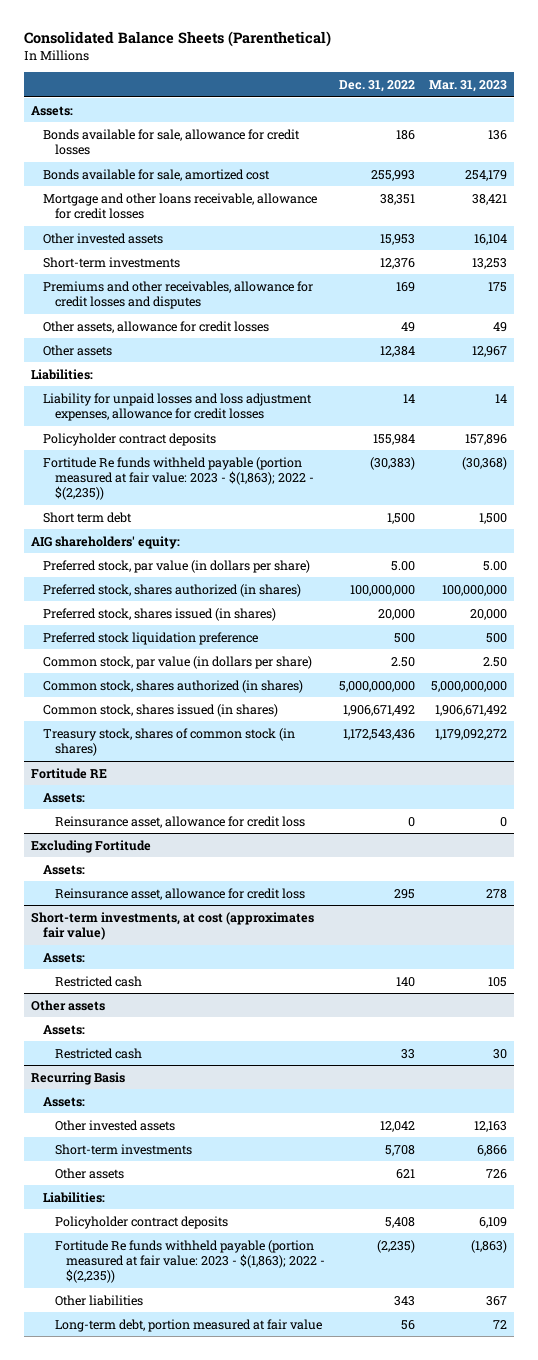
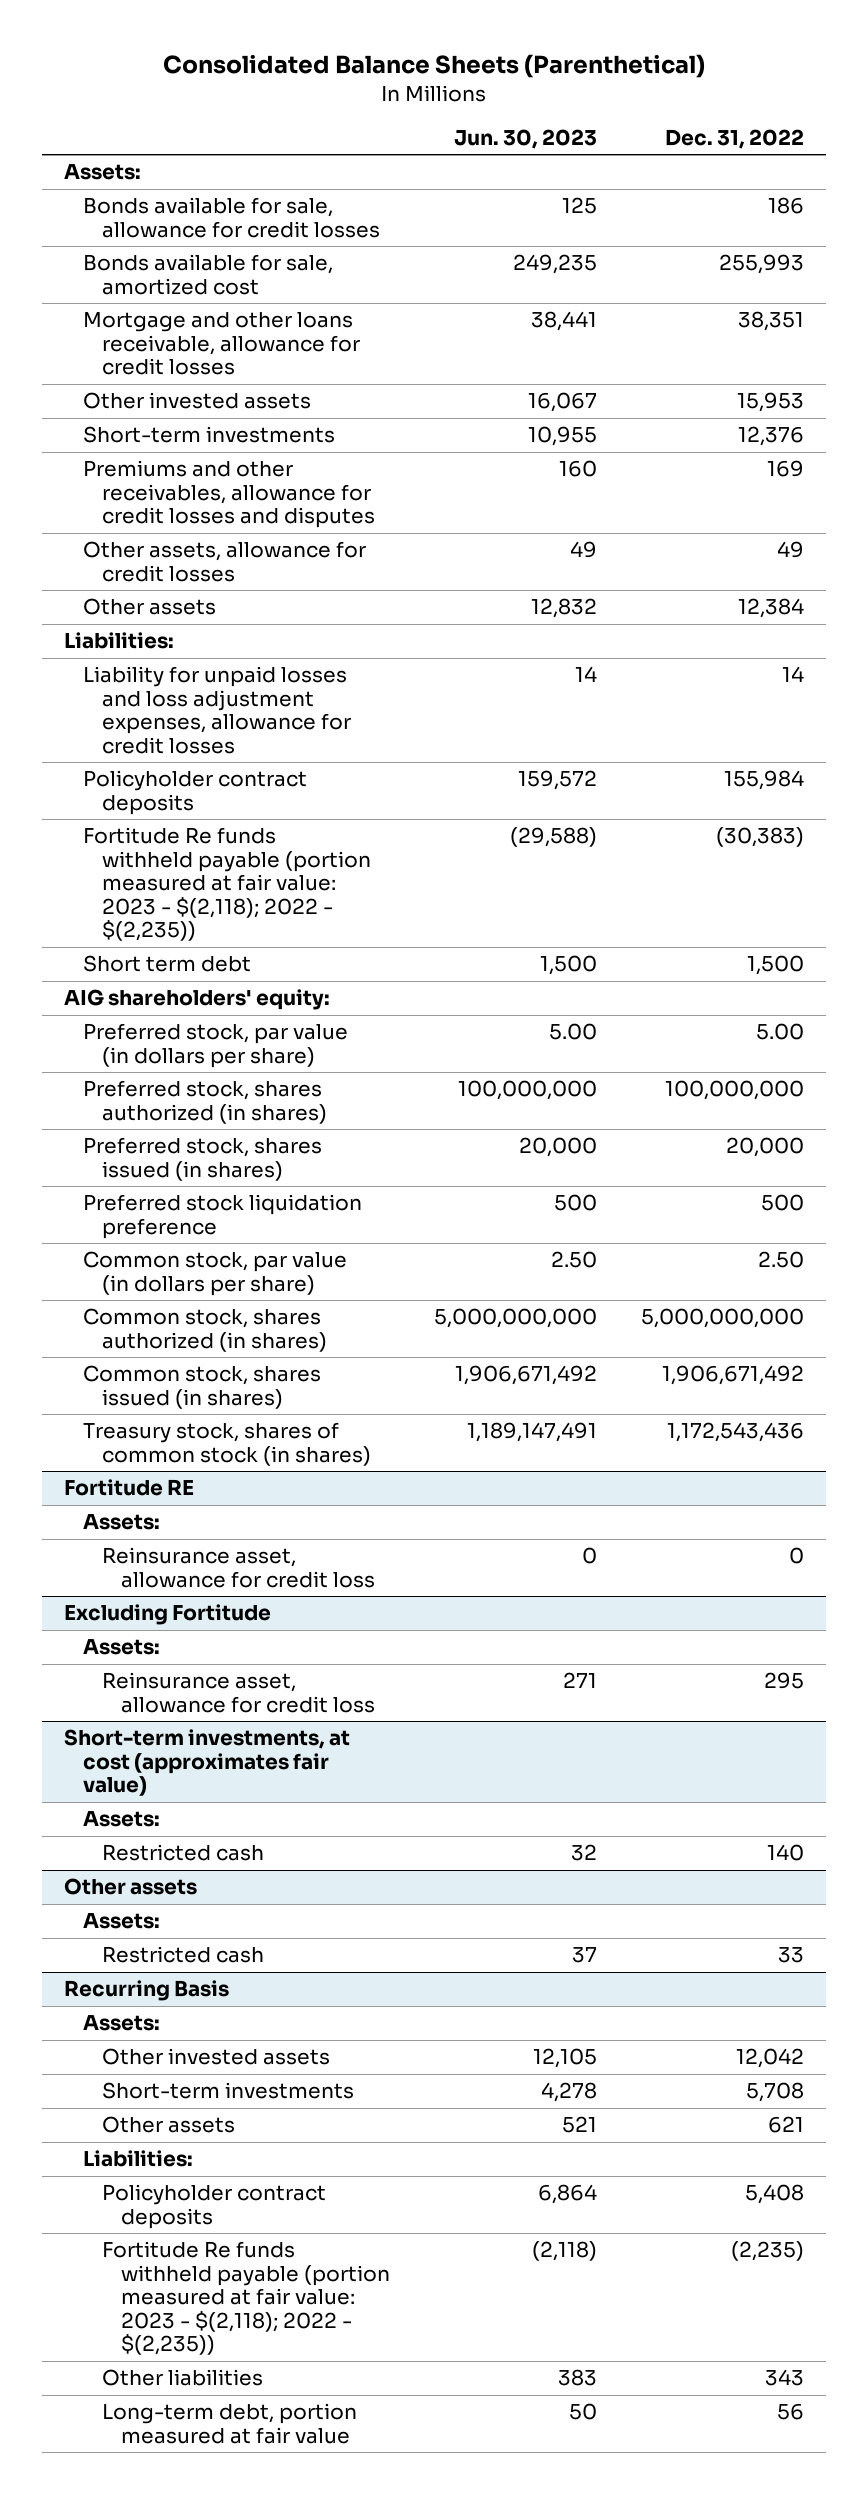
- | Dec. 31, 2022 | Mar. 31, 2023
+ | Jun. 30, 2023 | Dec. 31, 2022
- Fortitude Re funds withheld payable (portion measured at fair value: 2023 - $(1,863); 2022 - $(2,235)) | (30,383) | (30,368)
+ Fortitude Re funds withheld payable (portion measured at fair value: 2023 - $(2,118); 2022 - $(2,235)) | (29,588) | (30,383)
@ Recurring Basis
- Fortitude Re funds withheld payable (portion measured at fair value: 2023 - $(1,863); 2022 - $(2,235)) | (2,235) | (1,863)
+ Fortitude Re funds withheld payable (portion measured at fair value: 2023 - $(2,118); 2022 - $(2,235)) | (2,118) | (2,235)

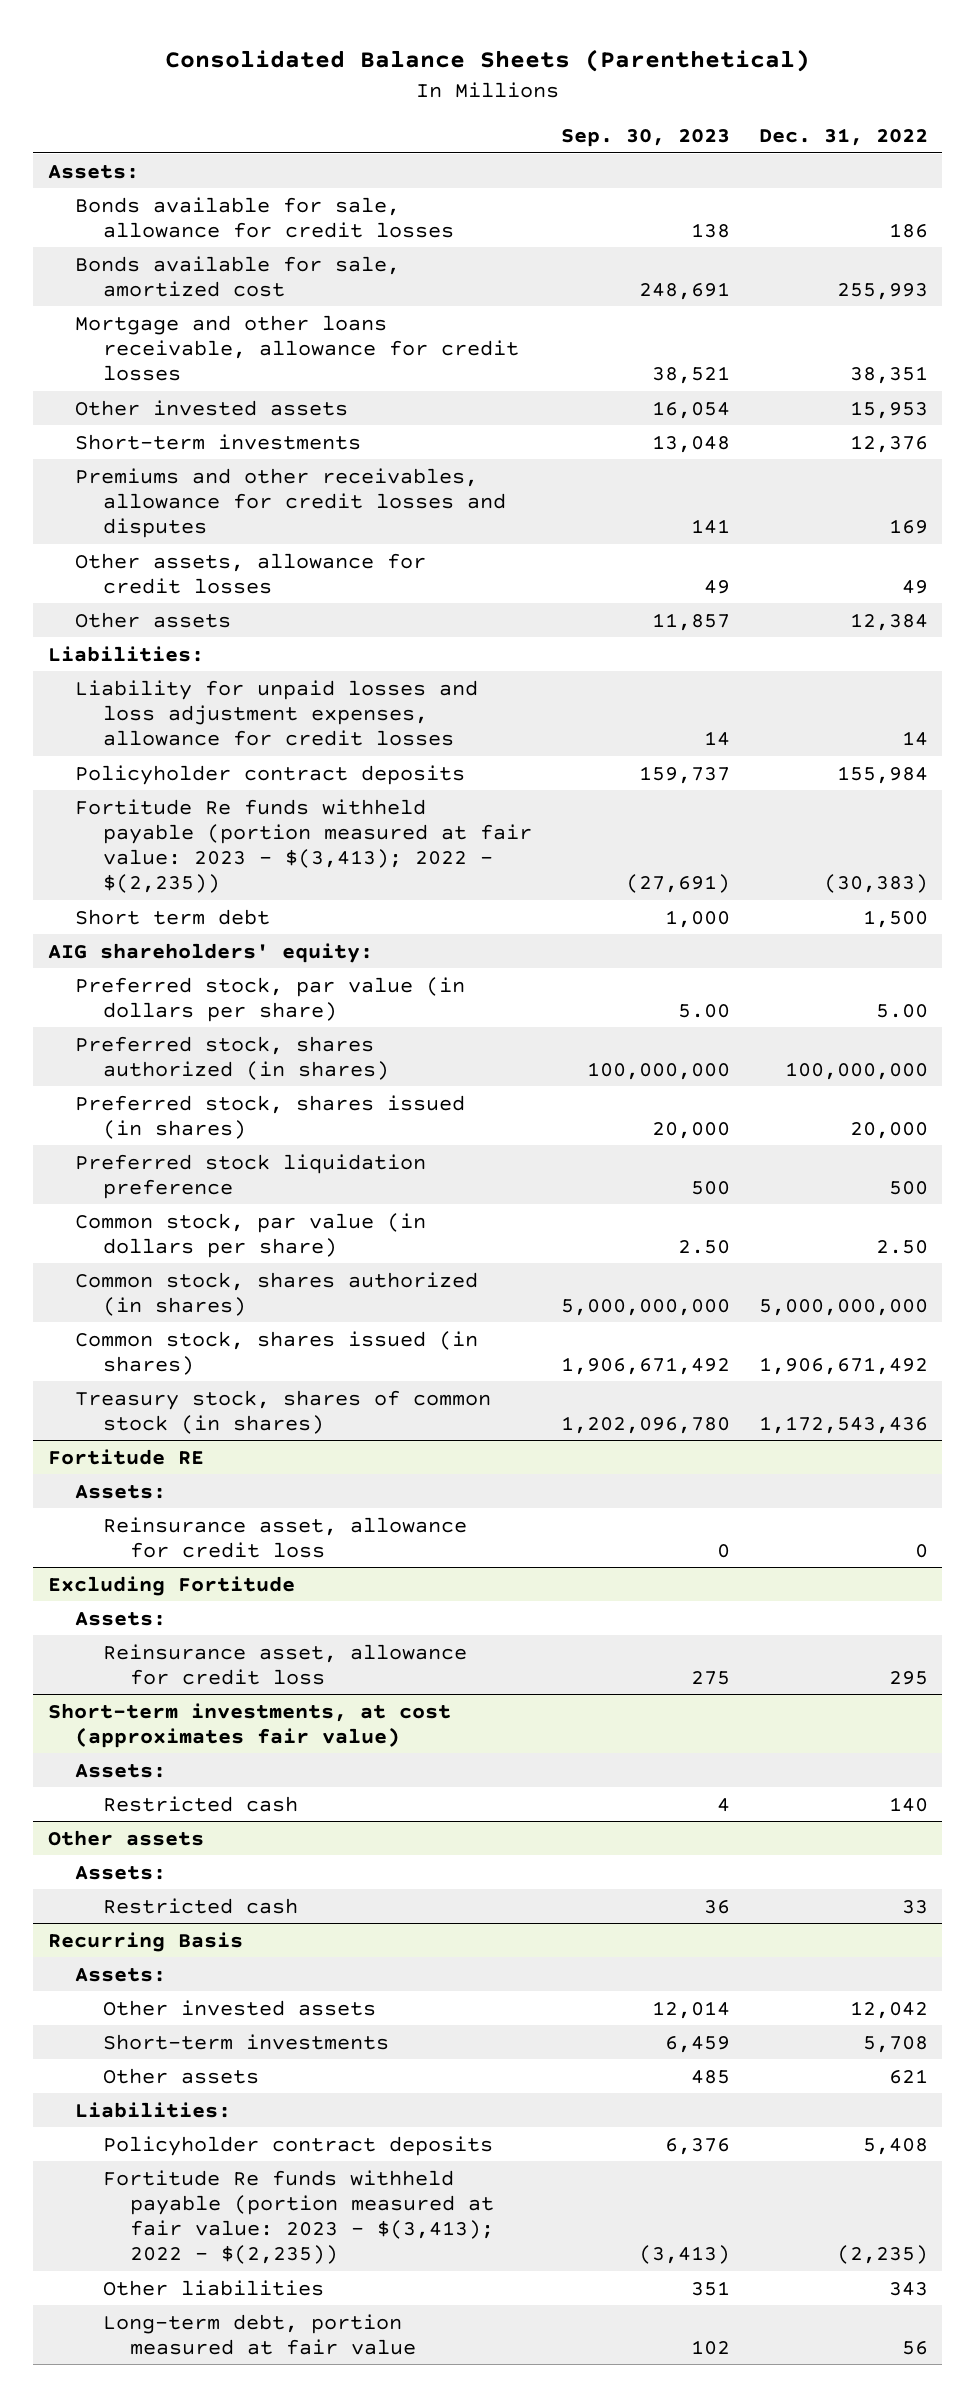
- | Jun. 30, 2023 | Dec. 31, 2022
+ | Sep. 30, 2023 | Dec. 31, 2022
- Fortitude Re funds withheld payable (portion measured at fair value: 2023 - $(2,118); 2022 - $(2,235)) | (29,588) | (30,383)
+ Fortitude Re funds withheld payable (portion measured at fair value: 2023 - $(3,413); 2022 - $(2,235)) | (27,691) | (30,383)
@ Recurring Basis
- Fortitude Re funds withheld payable (portion measured at fair value: 2023 - $(2,118); 2022 - $(2,235)) | (2,118) | (2,235)
+ Fortitude Re funds withheld payable (portion measured at fair value: 2023 - $(3,413); 2022 - $(2,235)) | (3,413) | (2,235)

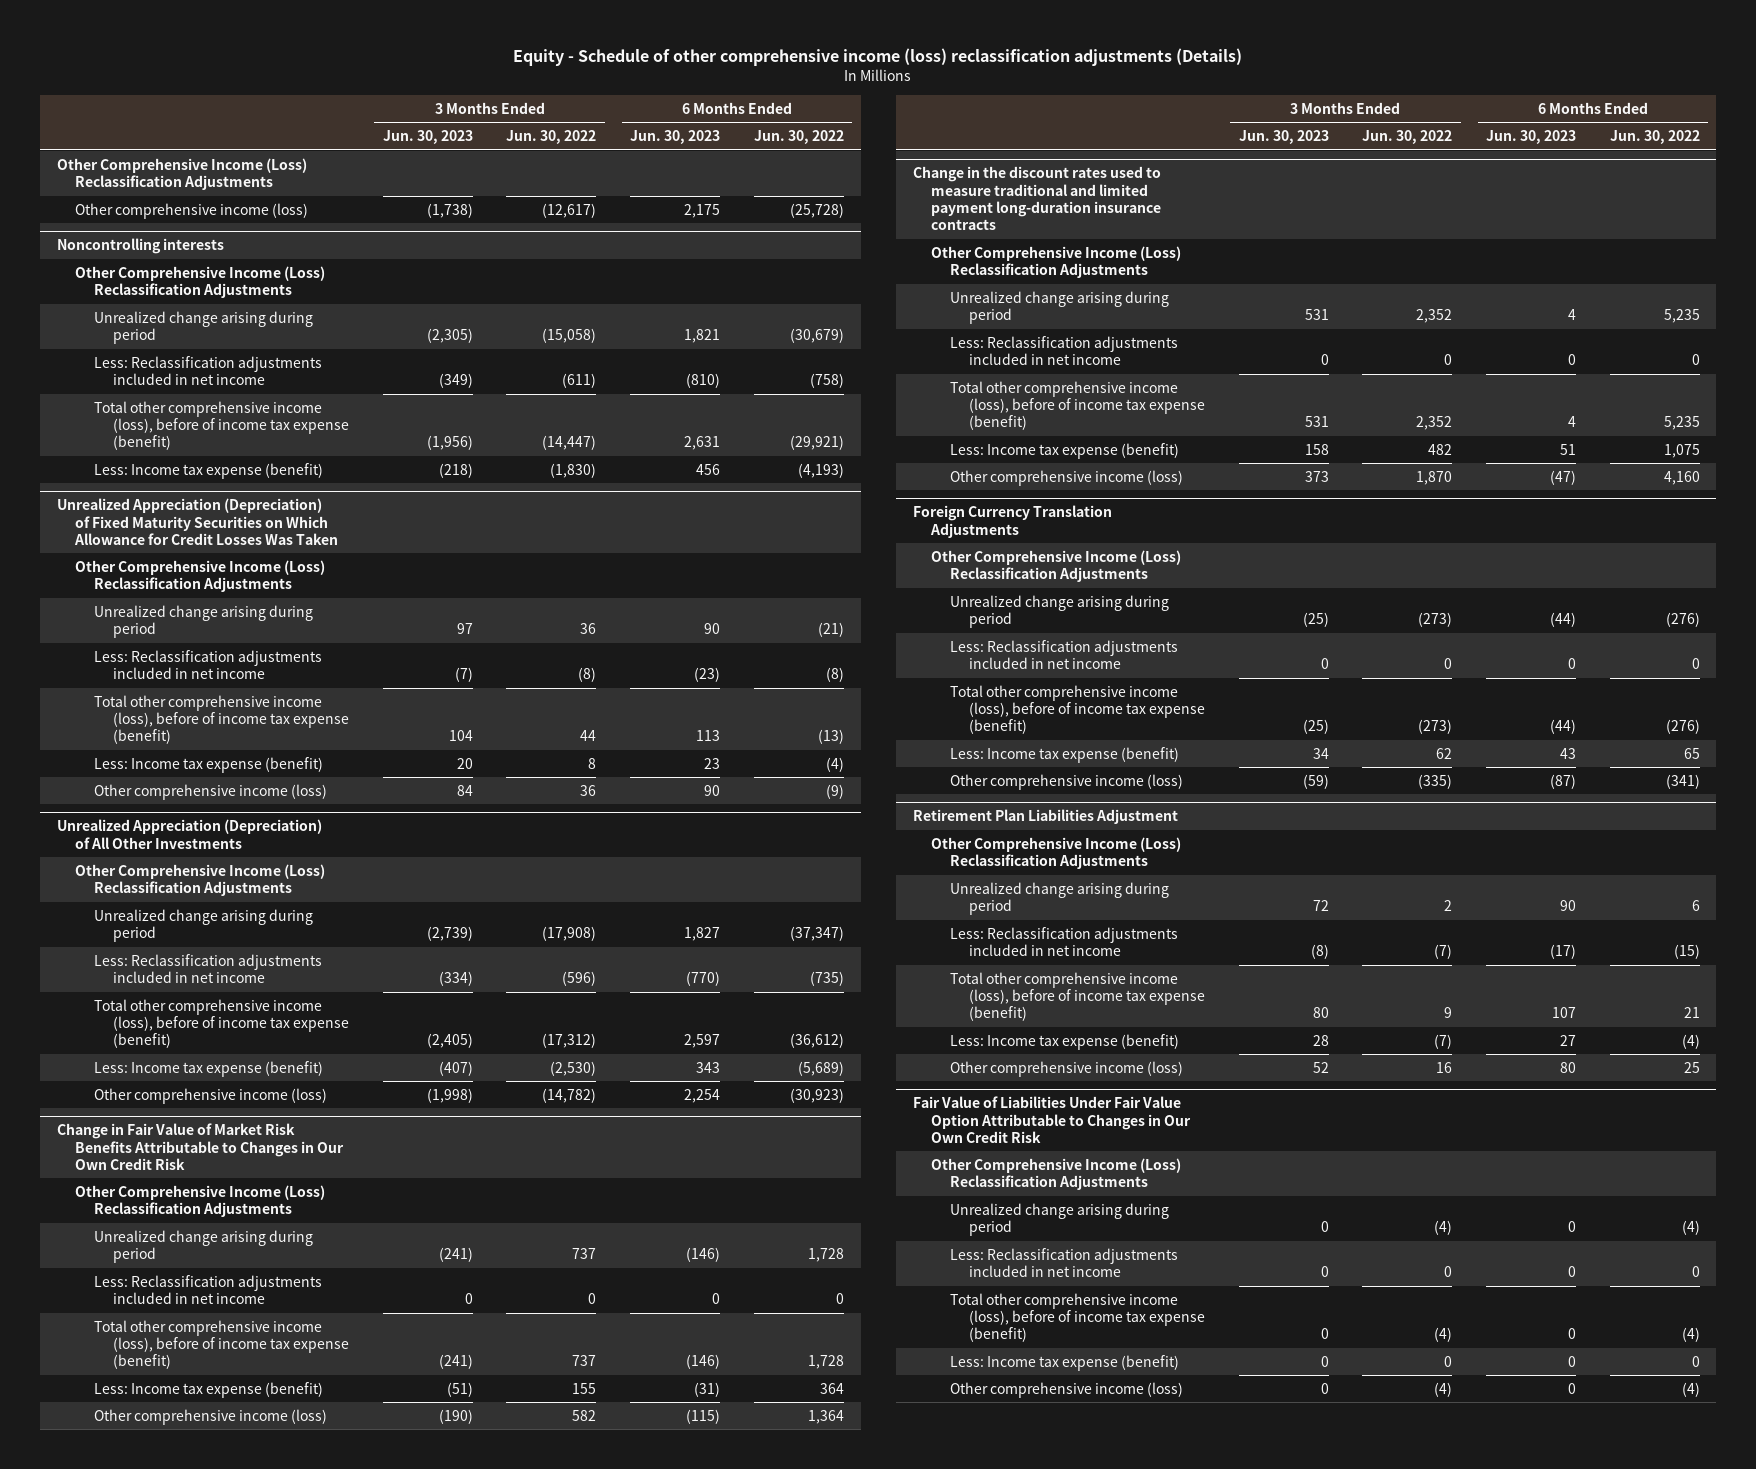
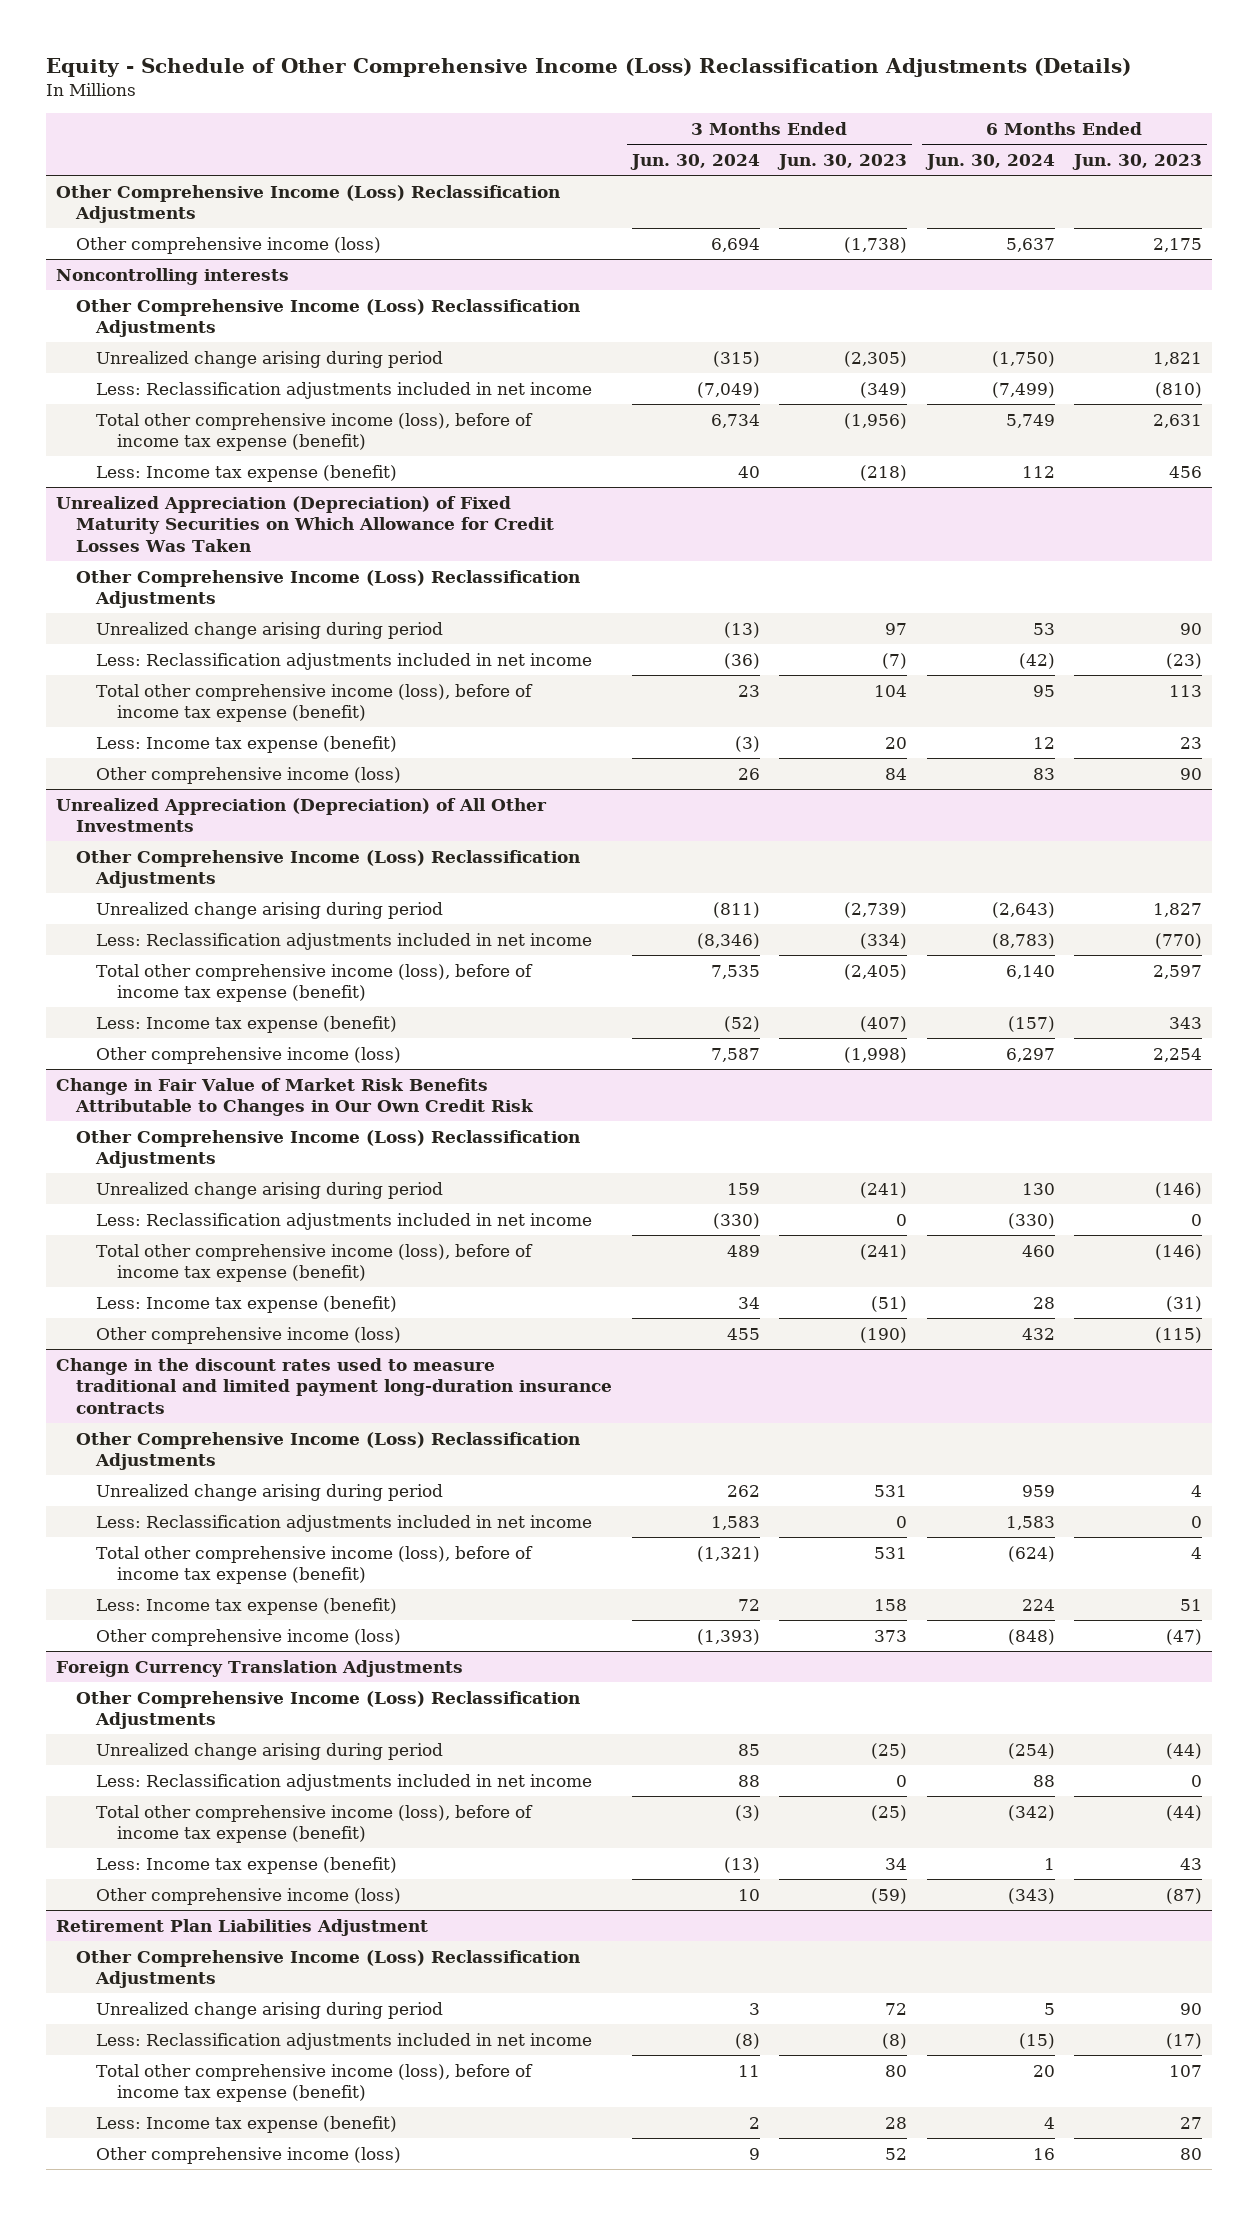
- Equity - Schedule of other comprehensive income (loss) reclassification adjustments (Details)
+ Equity - Schedule of Other Comprehensive Income (Loss) Reclassification Adjustments (Details)
- | 3 Months Ended Jun. 30, 2023 | 3 Months Ended Jun. 30, 2022 | 6 Months Ended Jun. 30, 2023 | 6 Months Ended Jun. 30, 2022
+ | 3 Months Ended Jun. 30, 2024 | 3 Months Ended Jun. 30, 2023 | 6 Months Ended Jun. 30, 2024 | 6 Months Ended Jun. 30, 2023
- Fair Value of Liabilities Under Fair Value Option Attributable to Changes in Our Own Credit Risk
- Other Comprehensive Income (Loss) Reclassification Adjustments
- Unrealized change arising during period | 0 | (4) | 0 | (4)
- Less: Reclassification adjustments included in net income | 0 | 0 | 0 | 0
- Total other comprehensive income (loss), before of income tax expense (benefit) | 0 | (4) | 0 | (4)
- Less: Income tax expense (benefit) | 0 | 0 | 0 | 0
- Other comprehensive income (loss) | 0 | (4) | 0 | (4)

